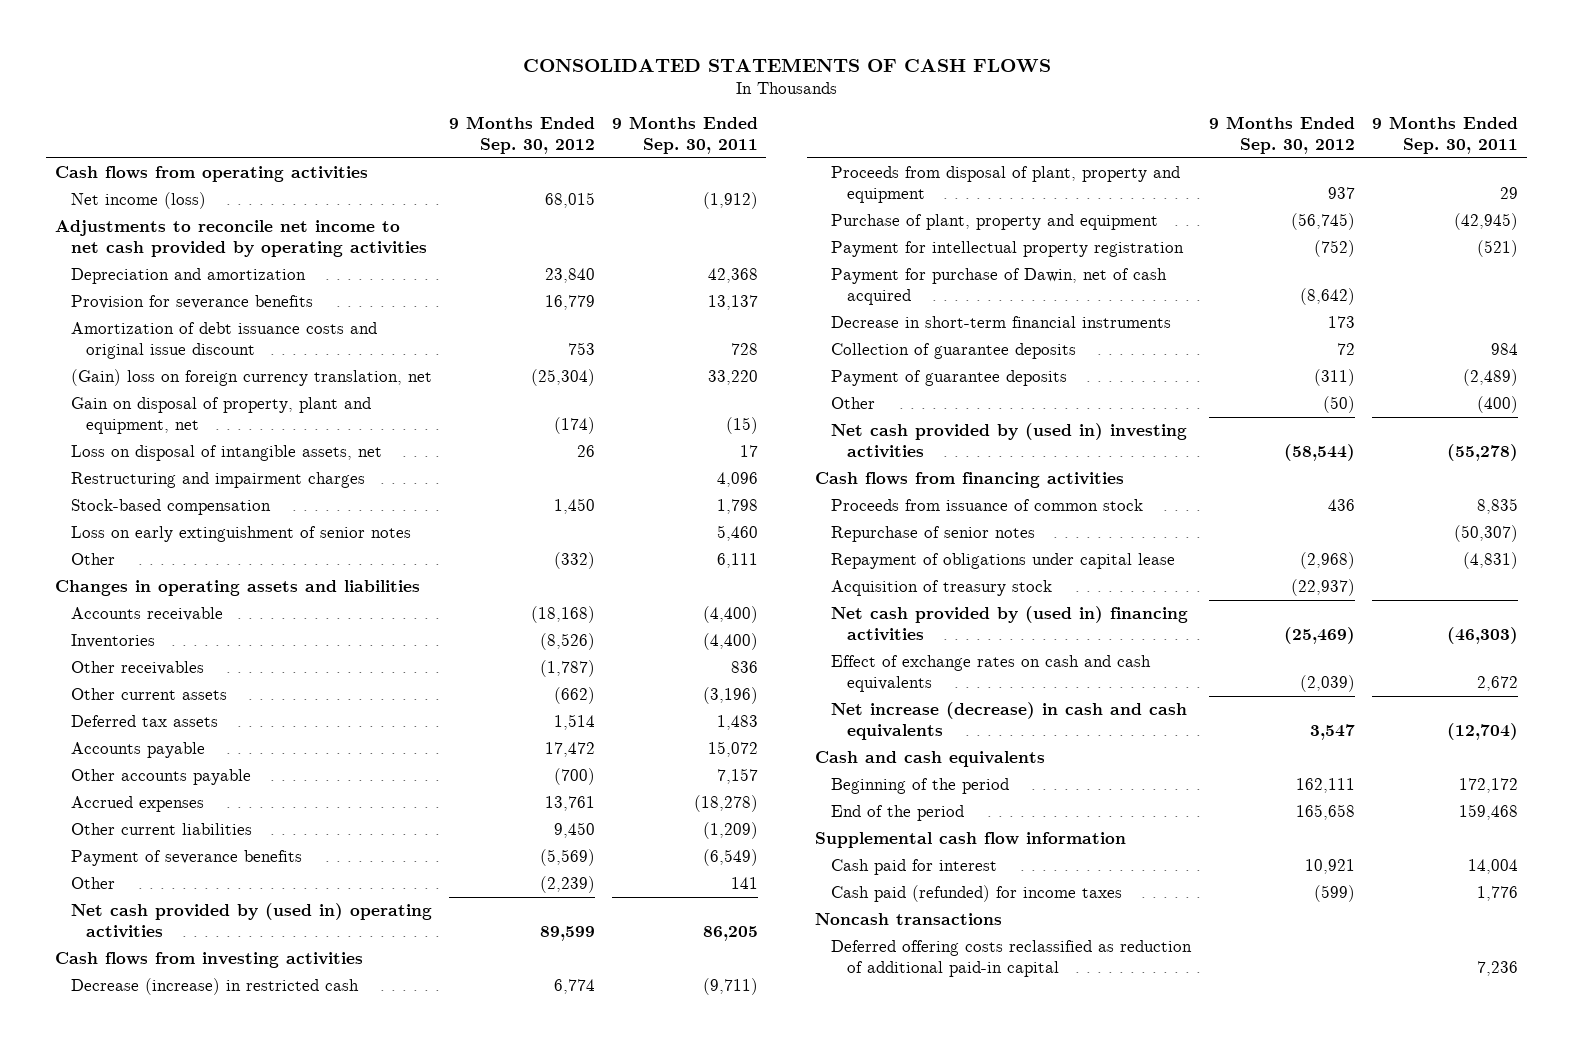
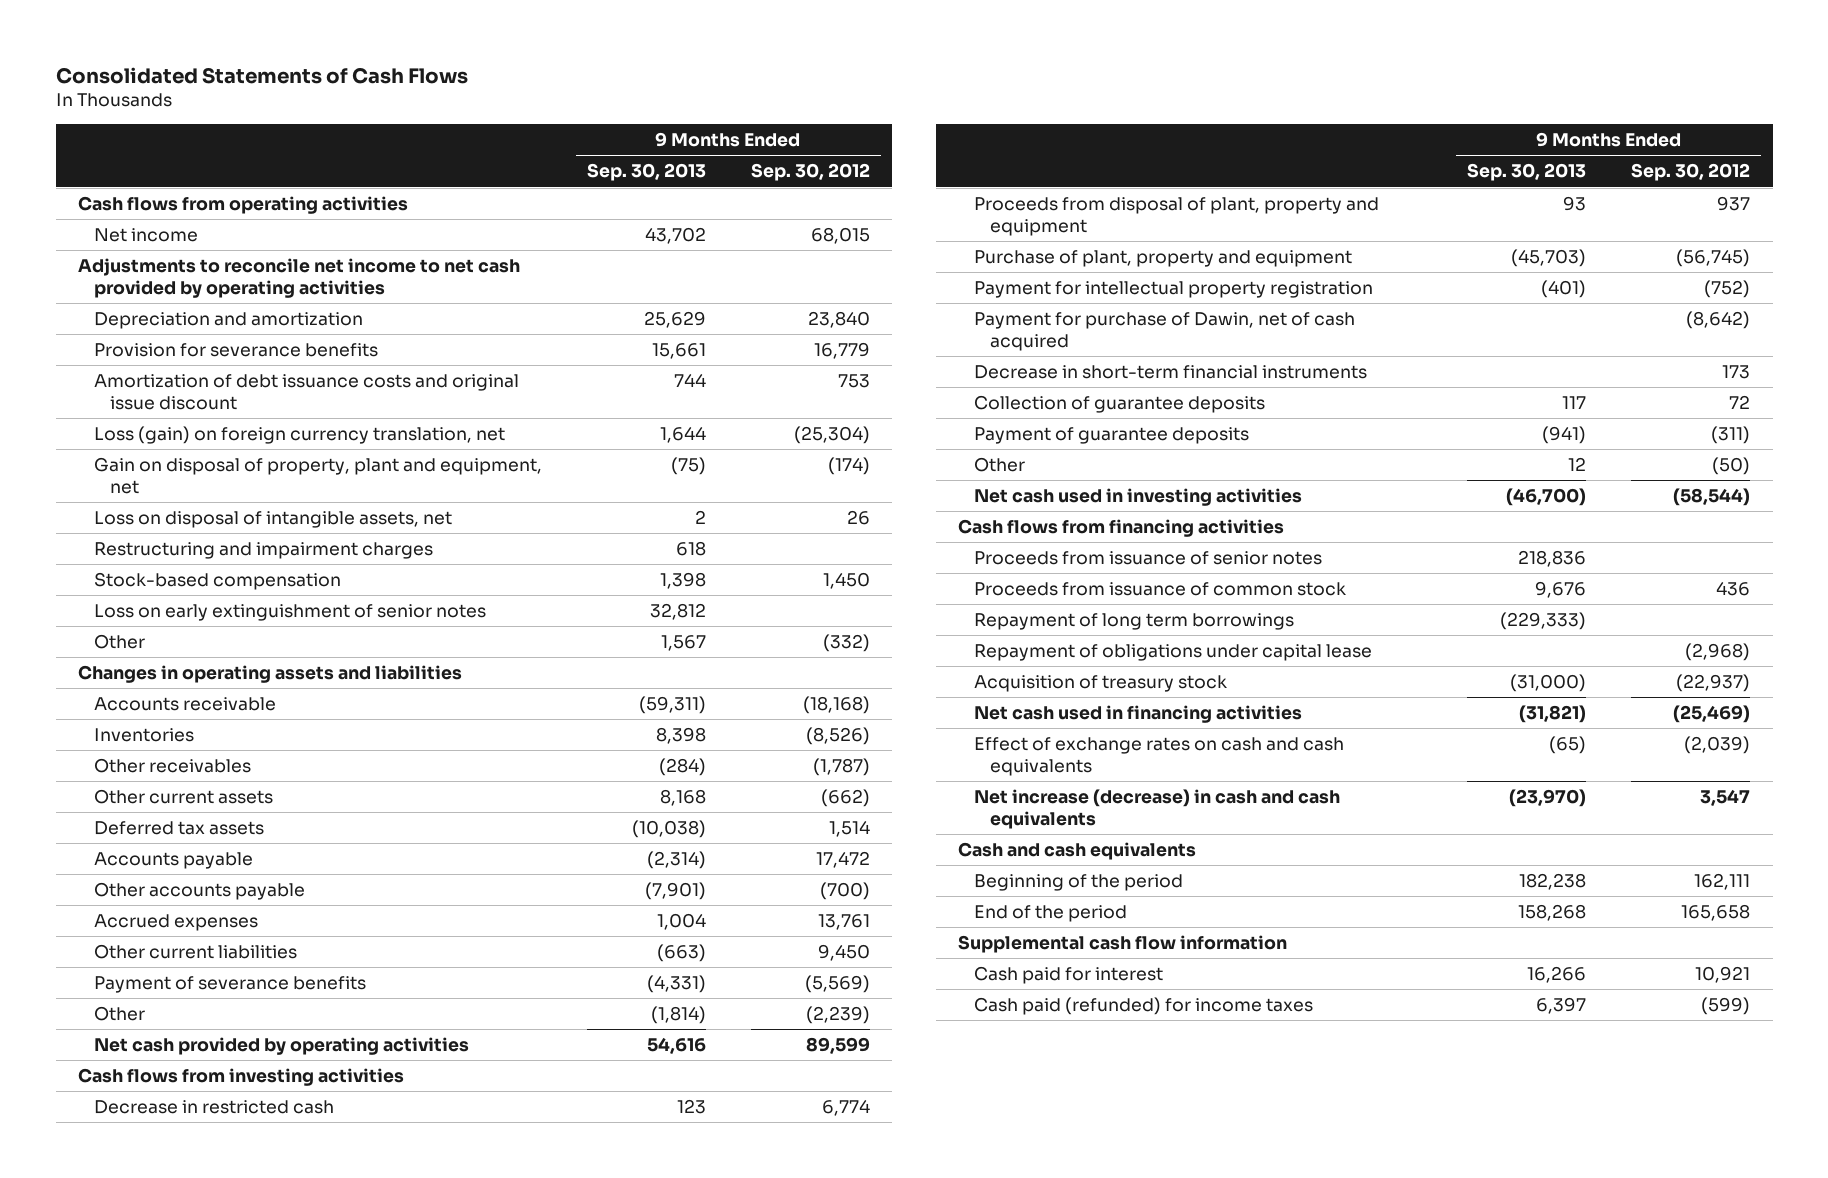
- CONSOLIDATED STATEMENTS OF CASH FLOWS
+ Consolidated Statements of Cash Flows
- | 9 Months Ended Sep. 30, 2012 | 9 Months Ended Sep. 30, 2011
+ | 9 Months Ended Sep. 30, 2013 | 9 Months Ended Sep. 30, 2012
- Net income (loss) | 68,015 | (1,912)
+ Net income | 43,702 | 68,015
- (Gain) loss on foreign currency translation, net | (25,304) | 33,220
+ Loss (gain) on foreign currency translation, net | 1,644 | (25,304)
- Net cash provided by (used in) operating activities | 89,599 | 86,205
+ Net cash provided by operating activities | 54,616 | 89,599
- Decrease (increase) in restricted cash | 6,774 | (9,711)
+ Decrease in restricted cash | 123 | 6,774
- Net cash provided by (used in) investing activities | (58,544) | (55,278)
+ Net cash used in investing activities | (46,700) | (58,544)
+ Proceeds from issuance of senior notes | 218,836 |
- Repurchase of senior notes | | (50,307)
+ Repayment of long term borrowings | (229,333) |
- Net cash provided by (used in) financing activities | (25,469) | (46,303)
+ Net cash used in financing activities | (31,821) | (25,469)
- Noncash transactions
- Deferred offering costs reclassified as reduction of additional paid-in capital | | 7,236

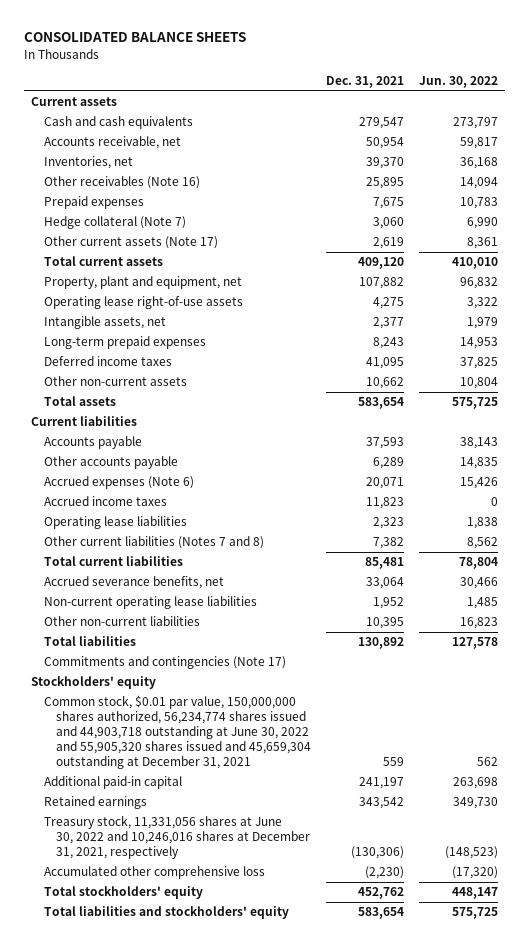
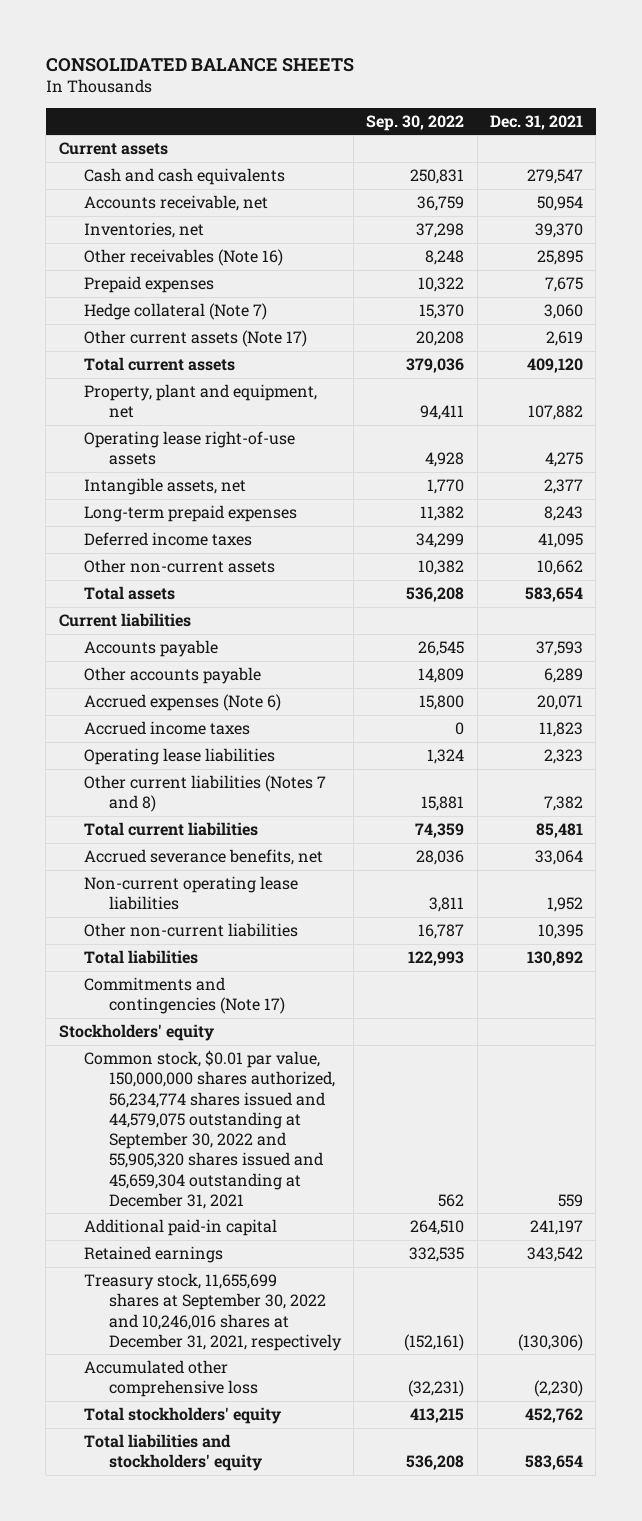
- | Dec. 31, 2021 | Jun. 30, 2022
+ | Sep. 30, 2022 | Dec. 31, 2021
- Common stock, $0.01 par value, 150,000,000 shares authorized, 56,234,774 shares issued and 44,903,718 outstanding at June 30, 2022 and 55,905,320 shares issued and 45,659,304 outstanding at December 31, 2021 | 559 | 562
+ Common stock, $0.01 par value, 150,000,000 shares authorized, 56,234,774 shares issued and 44,579,075 outstanding at September 30, 2022 and 55,905,320 shares issued and 45,659,304 outstanding at December 31, 2021 | 562 | 559
- Treasury stock, 11,331,056 shares at June 30, 2022 and 10,246,016 shares at December 31, 2021, respectively | (130,306) | (148,523)
+ Treasury stock, 11,655,699 shares at September 30, 2022 and 10,246,016 shares at December 31, 2021, respectively | (152,161) | (130,306)

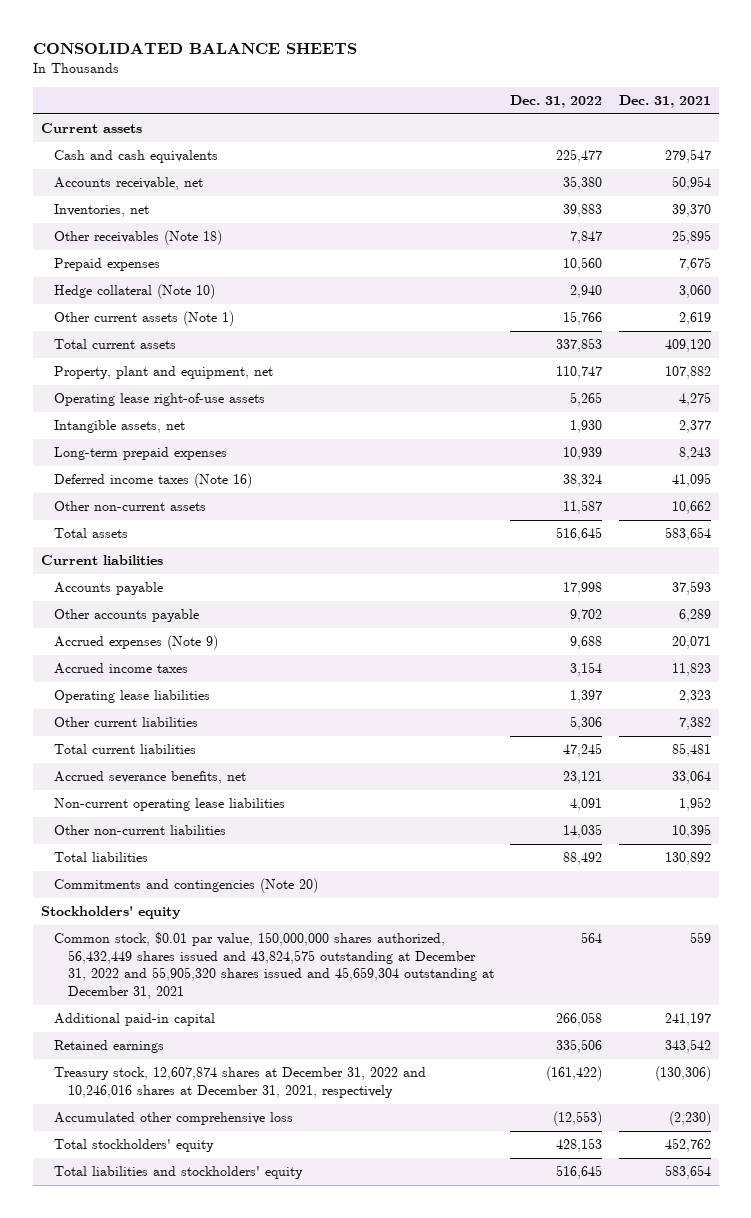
- | Sep. 30, 2022 | Dec. 31, 2021
+ | Dec. 31, 2022 | Dec. 31, 2021
- Other receivables (Note 16) | 8,248 | 25,895
+ Other receivables (Note 18) | 7,847 | 25,895
- Hedge collateral (Note 7) | 15,370 | 3,060
- Other current assets (Note 17) | 20,208 | 2,619
+ Hedge collateral (Note 10) | 2,940 | 3,060
+ Other current assets (Note 1) | 15,766 | 2,619
- Deferred income taxes | 34,299 | 41,095
+ Deferred income taxes (Note 16) | 38,324 | 41,095
- Accrued expenses (Note 6) | 15,800 | 20,071
+ Accrued expenses (Note 9) | 9,688 | 20,071
- Other current liabilities (Notes 7 and 8) | 15,881 | 7,382
+ Other current liabilities | 5,306 | 7,382
- Commitments and contingencies (Note 17)
+ Commitments and contingencies (Note 20)
- Common stock, $0.01 par value, 150,000,000 shares authorized, 56,234,774 shares issued and 44,579,075 outstanding at September 30, 2022 and 55,905,320 shares issued and 45,659,304 outstanding at December 31, 2021 | 562 | 559
+ Common stock, $0.01 par value, 150,000,000 shares authorized, 56,432,449 shares issued and 43,824,575 outstanding at December 31, 2022 and 55,905,320 shares issued and 45,659,304 outstanding at December 31, 2021 | 564 | 559
- Treasury stock, 11,655,699 shares at September 30, 2022 and 10,246,016 shares at December 31, 2021, respectively | (152,161) | (130,306)
+ Treasury stock, 12,607,874 shares at December 31, 2022 and 10,246,016 shares at December 31, 2021, respectively | (161,422) | (130,306)

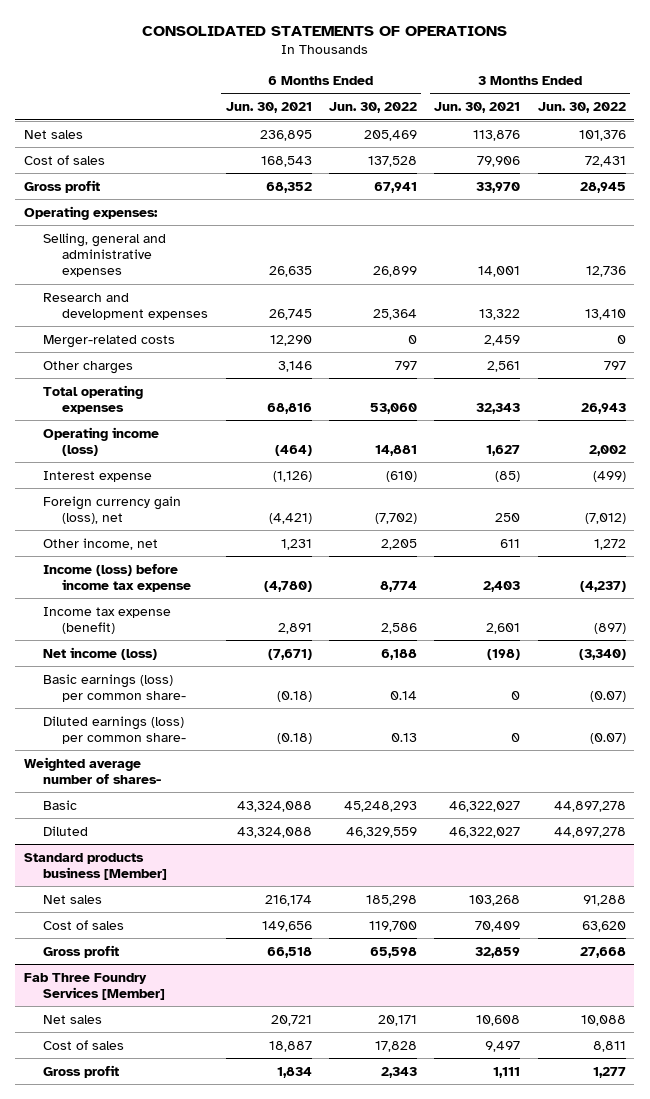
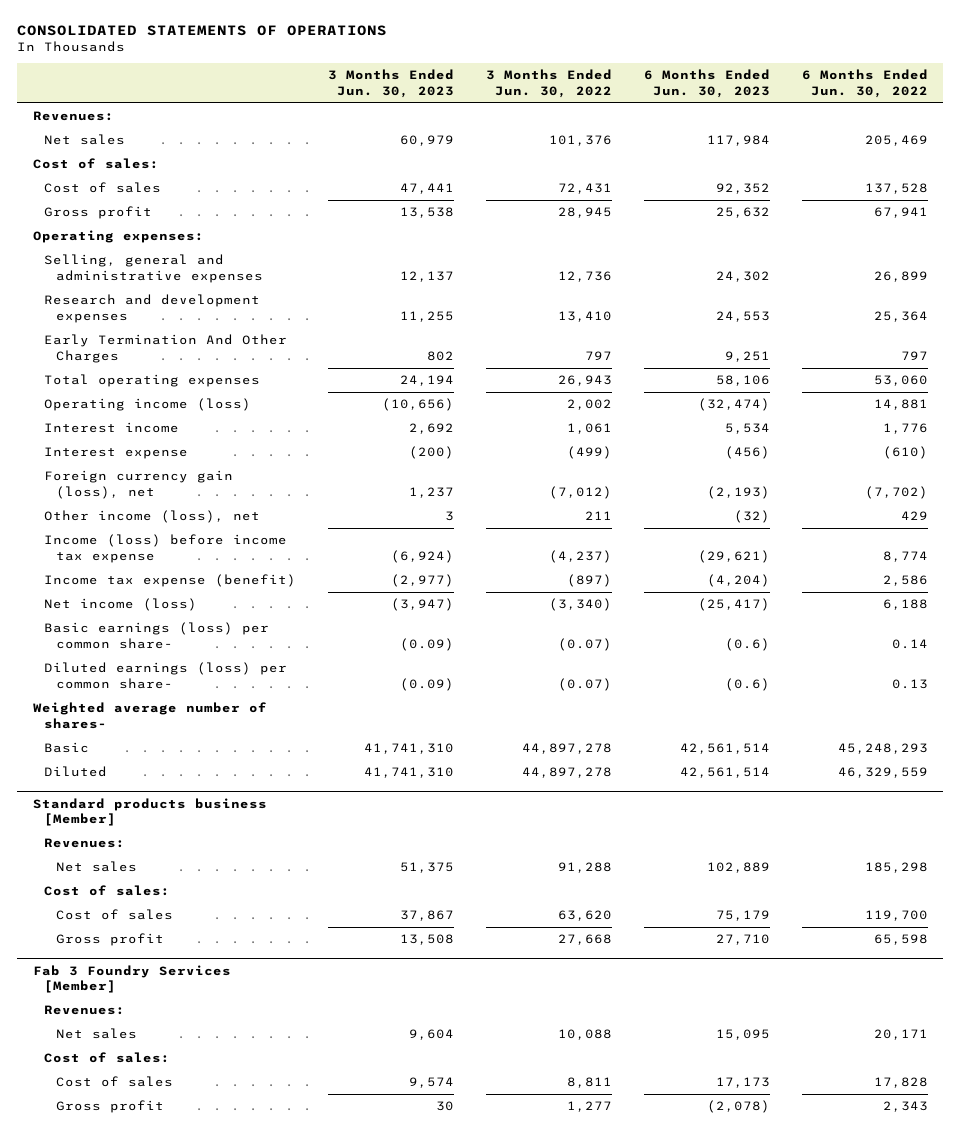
- | 6 Months Ended Jun. 30, 2021 | 6 Months Ended Jun. 30, 2022 | 3 Months Ended Jun. 30, 2021 | 3 Months Ended Jun. 30, 2022
+ | 3 Months Ended Jun. 30, 2023 | 3 Months Ended Jun. 30, 2022 | 6 Months Ended Jun. 30, 2023 | 6 Months Ended Jun. 30, 2022
+ Revenues:
+ Cost of sales:
- Merger-related costs | 12,290 | 0 | 2,459 | 0
- Other charges | 3,146 | 797 | 2,561 | 797
+ Early Termination And Other Charges | 802 | 797 | 9,251 | 797
+ Interest income | 2,692 | 1,061 | 5,534 | 1,776
- Other income, net | 1,231 | 2,205 | 611 | 1,272
+ Other income (loss), net | 3 | 211 | (32) | 429
@ Standard products business [Member]
+ Revenues:
+ Cost of sales:
- Fab Three Foundry Services [Member]
+ Fab 3 Foundry Services [Member]
+ Revenues:
+ Cost of sales:

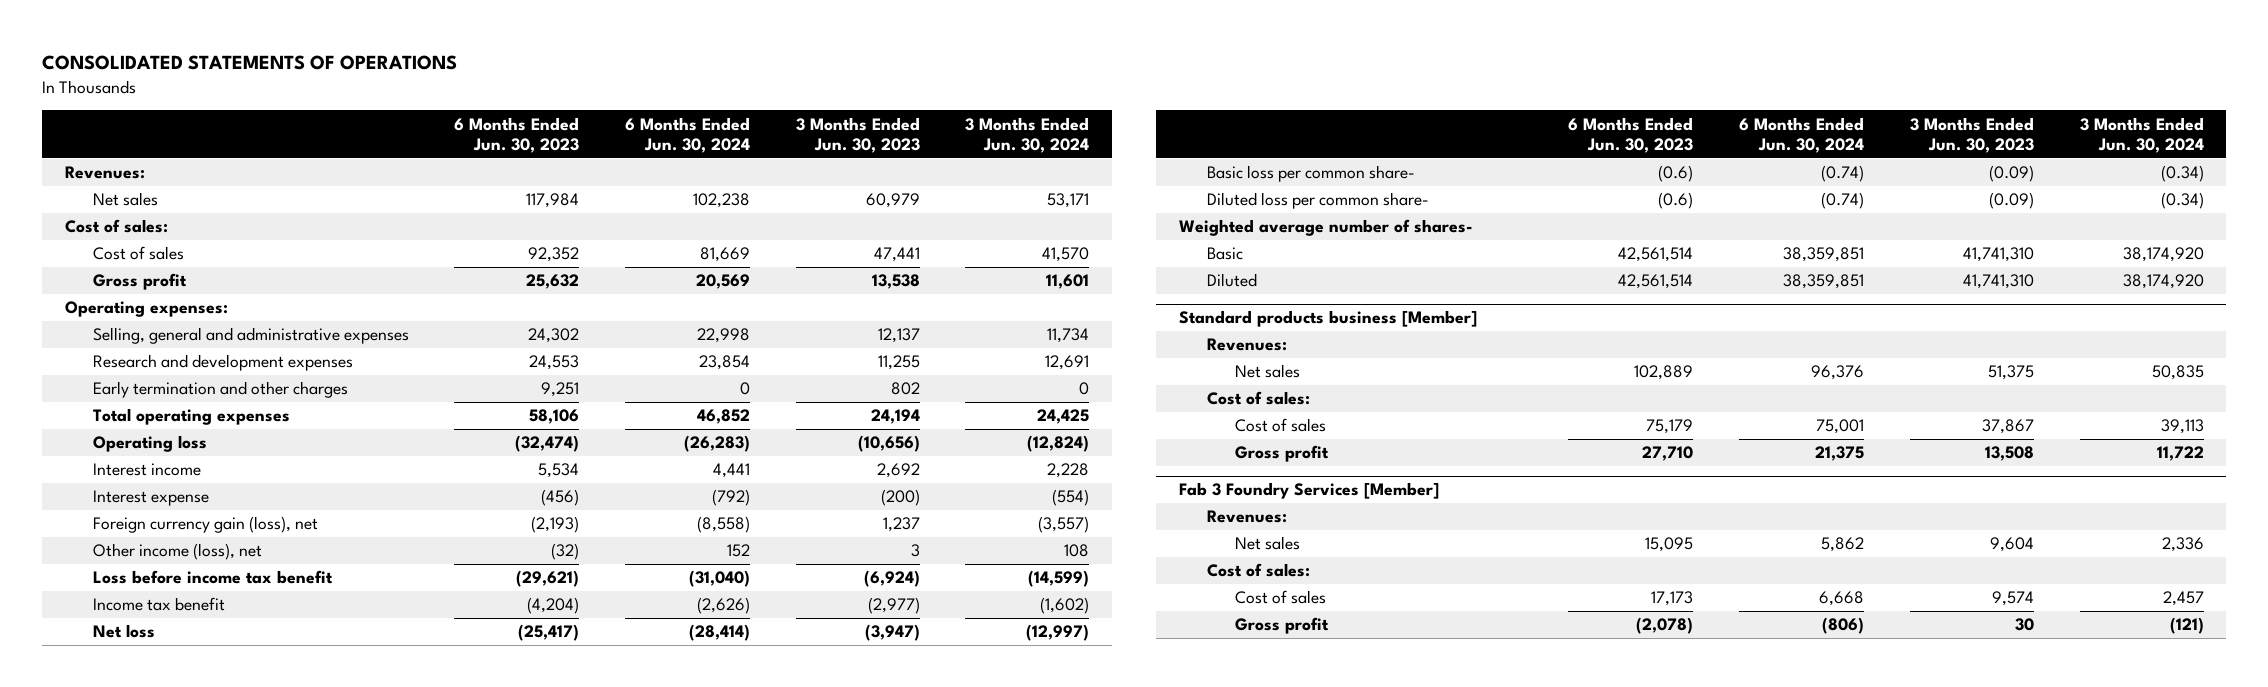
- | 3 Months Ended Jun. 30, 2023 | 3 Months Ended Jun. 30, 2022 | 6 Months Ended Jun. 30, 2023 | 6 Months Ended Jun. 30, 2022
+ | 6 Months Ended Jun. 30, 2023 | 6 Months Ended Jun. 30, 2024 | 3 Months Ended Jun. 30, 2023 | 3 Months Ended Jun. 30, 2024
- Early Termination And Other Charges | 802 | 797 | 9,251 | 797
+ Early termination and other charges | 9,251 | 0 | 802 | 0
- Operating income (loss) | (10,656) | 2,002 | (32,474) | 14,881
+ Operating loss | (32,474) | (26,283) | (10,656) | (12,824)
- Income (loss) before income tax expense | (6,924) | (4,237) | (29,621) | 8,774
- Income tax expense (benefit) | (2,977) | (897) | (4,204) | 2,586
- Net income (loss) | (3,947) | (3,340) | (25,417) | 6,188
- Basic earnings (loss) per common share- | (0.09) | (0.07) | (0.6) | 0.14
- Diluted earnings (loss) per common share- | (0.09) | (0.07) | (0.6) | 0.13
+ Loss before income tax benefit | (29,621) | (31,040) | (6,924) | (14,599)
+ Income tax benefit | (4,204) | (2,626) | (2,977) | (1,602)
+ Net loss | (25,417) | (28,414) | (3,947) | (12,997)
+ Basic loss per common share- | (0.6) | (0.74) | (0.09) | (0.34)
+ Diluted loss per common share- | (0.6) | (0.74) | (0.09) | (0.34)

